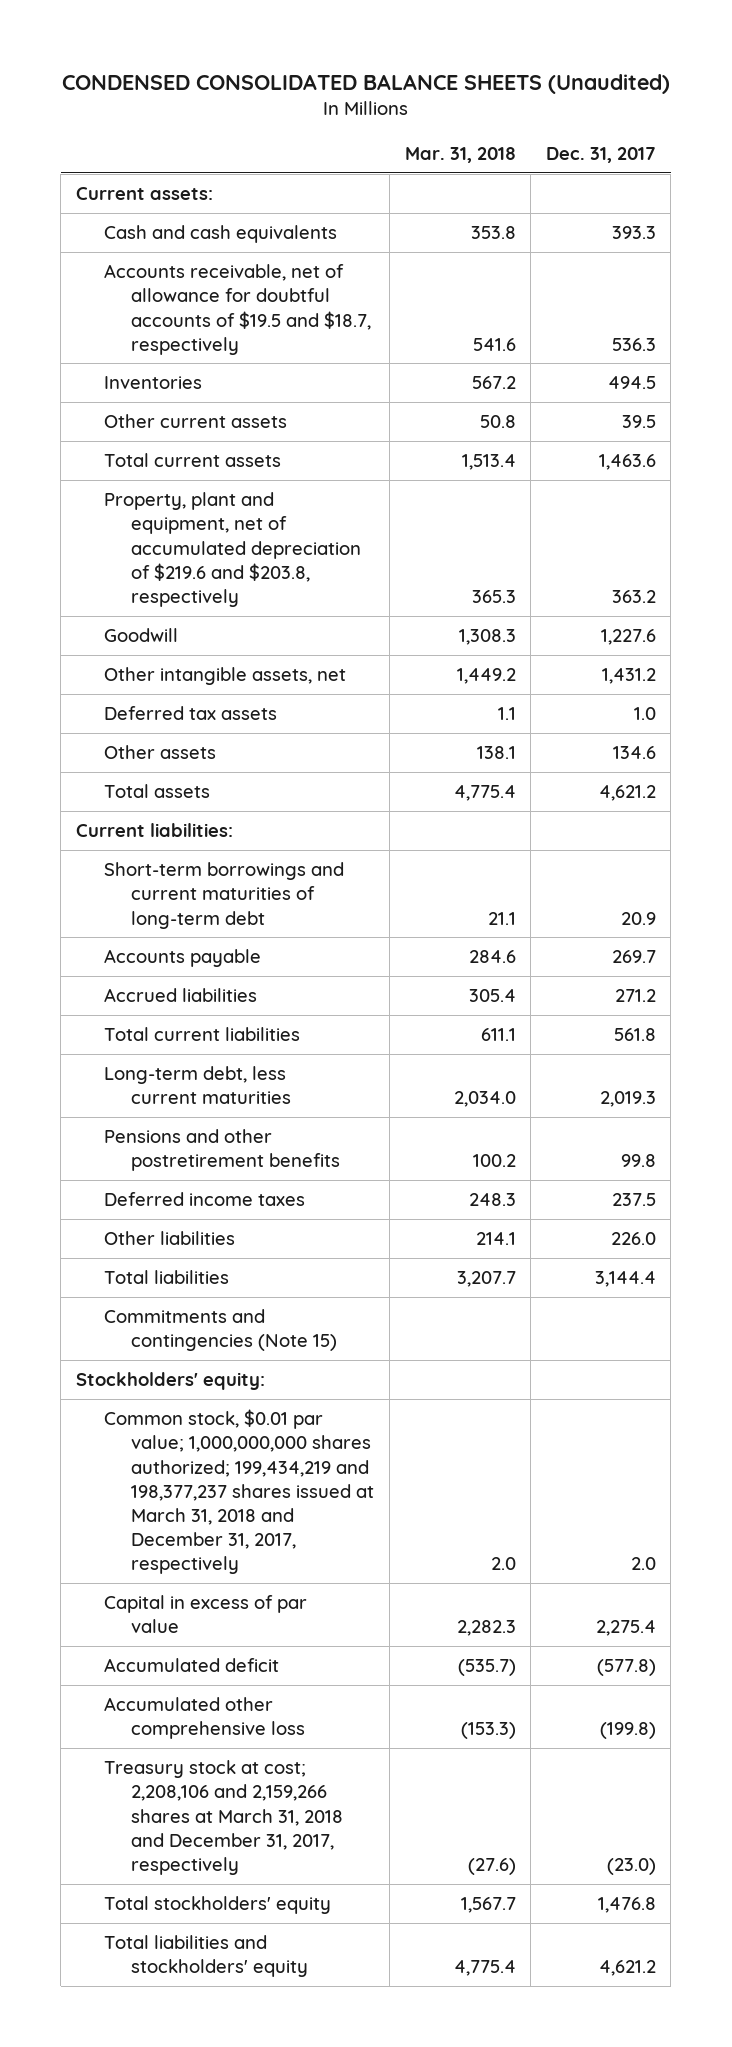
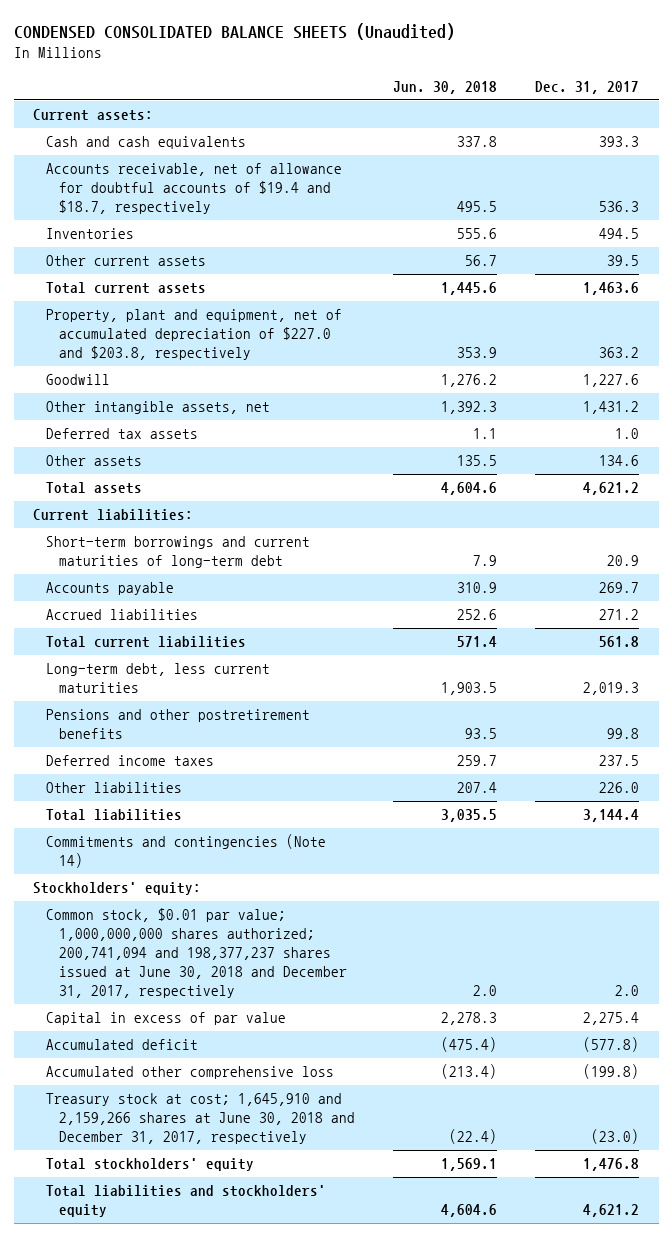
- | Mar. 31, 2018 | Dec. 31, 2017
+ | Jun. 30, 2018 | Dec. 31, 2017
- Accounts receivable, net of allowance for doubtful accounts of $19.5 and $18.7, respectively | 541.6 | 536.3
+ Accounts receivable, net of allowance for doubtful accounts of $19.4 and $18.7, respectively | 495.5 | 536.3
- Property, plant and equipment, net of accumulated depreciation of $219.6 and $203.8, respectively | 365.3 | 363.2
+ Property, plant and equipment, net of accumulated depreciation of $227.0 and $203.8, respectively | 353.9 | 363.2
- Commitments and contingencies (Note 15)
+ Commitments and contingencies (Note 14)
- Common stock, $0.01 par value; 1,000,000,000 shares authorized; 199,434,219 and 198,377,237 shares issued at March 31, 2018 and December 31, 2017, respectively | 2.0 | 2.0
+ Common stock, $0.01 par value; 1,000,000,000 shares authorized; 200,741,094 and 198,377,237 shares issued at June 30, 2018 and December 31, 2017, respectively | 2.0 | 2.0
- Treasury stock at cost; 2,208,106 and 2,159,266 shares at March 31, 2018 and December 31, 2017, respectively | (27.6) | (23.0)
+ Treasury stock at cost; 1,645,910 and 2,159,266 shares at June 30, 2018 and December 31, 2017, respectively | (22.4) | (23.0)

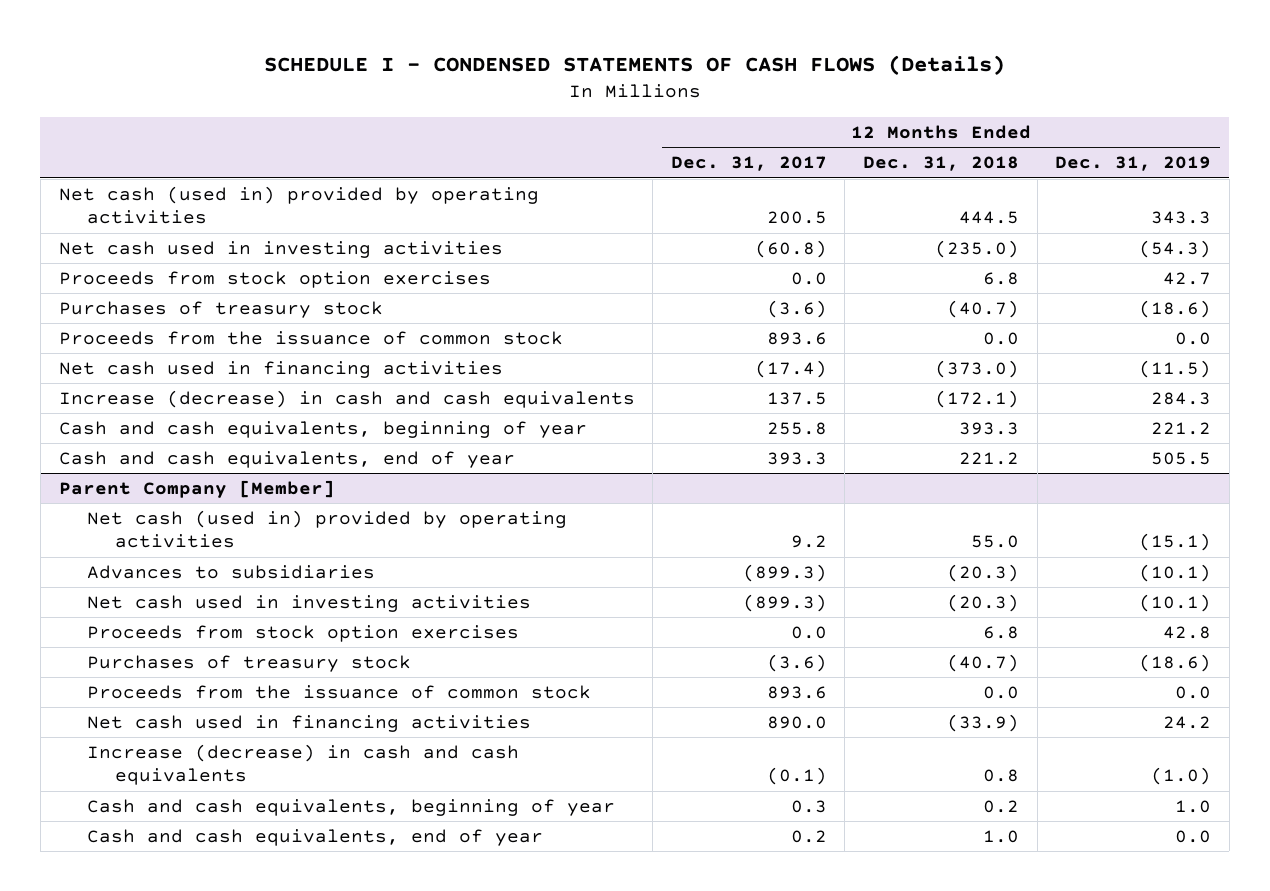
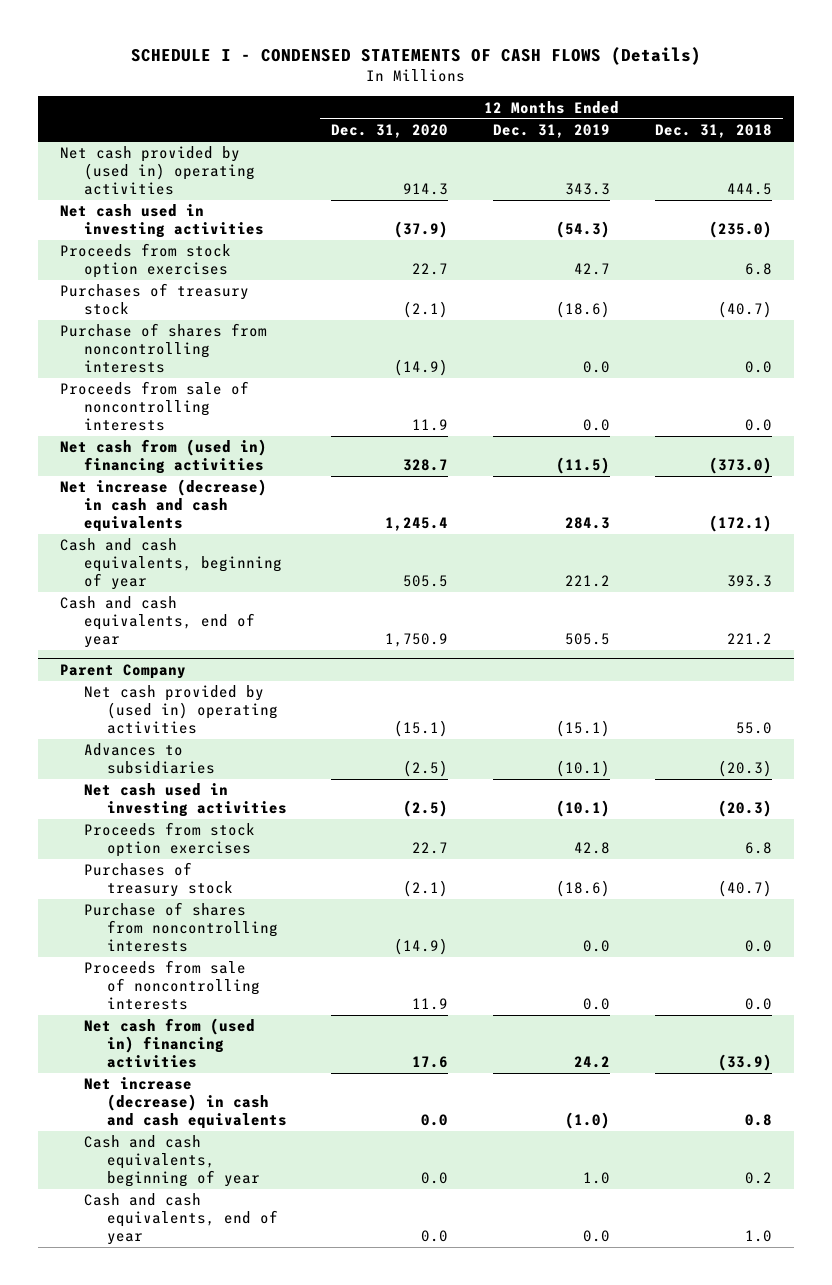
- | 12 Months Ended Dec. 31, 2017 | 12 Months Ended Dec. 31, 2018 | 12 Months Ended Dec. 31, 2019
+ | 12 Months Ended Dec. 31, 2020 | 12 Months Ended Dec. 31, 2019 | 12 Months Ended Dec. 31, 2018
- Net cash (used in) provided by operating activities | 200.5 | 444.5 | 343.3
+ Net cash provided by (used in) operating activities | 914.3 | 343.3 | 444.5
- Proceeds from the issuance of common stock | 893.6 | 0.0 | 0.0
- Net cash used in financing activities | (17.4) | (373.0) | (11.5)
- Increase (decrease) in cash and cash equivalents | 137.5 | (172.1) | 284.3
+ Purchase of shares from noncontrolling interests | (14.9) | 0.0 | 0.0
+ Proceeds from sale of noncontrolling interests | 11.9 | 0.0 | 0.0
+ Net cash from (used in) financing activities | 328.7 | (11.5) | (373.0)
+ Net increase (decrease) in cash and cash equivalents | 1,245.4 | 284.3 | (172.1)
- Parent Company [Member]
- Net cash (used in) provided by operating activities | 9.2 | 55.0 | (15.1)
+ Parent Company
+ Net cash provided by (used in) operating activities | (15.1) | (15.1) | 55.0
- Proceeds from the issuance of common stock | 893.6 | 0.0 | 0.0
- Net cash used in financing activities | 890.0 | (33.9) | 24.2
- Increase (decrease) in cash and cash equivalents | (0.1) | 0.8 | (1.0)
+ Purchase of shares from noncontrolling interests | (14.9) | 0.0 | 0.0
+ Proceeds from sale of noncontrolling interests | 11.9 | 0.0 | 0.0
+ Net cash from (used in) financing activities | 17.6 | 24.2 | (33.9)
+ Net increase (decrease) in cash and cash equivalents | 0.0 | (1.0) | 0.8

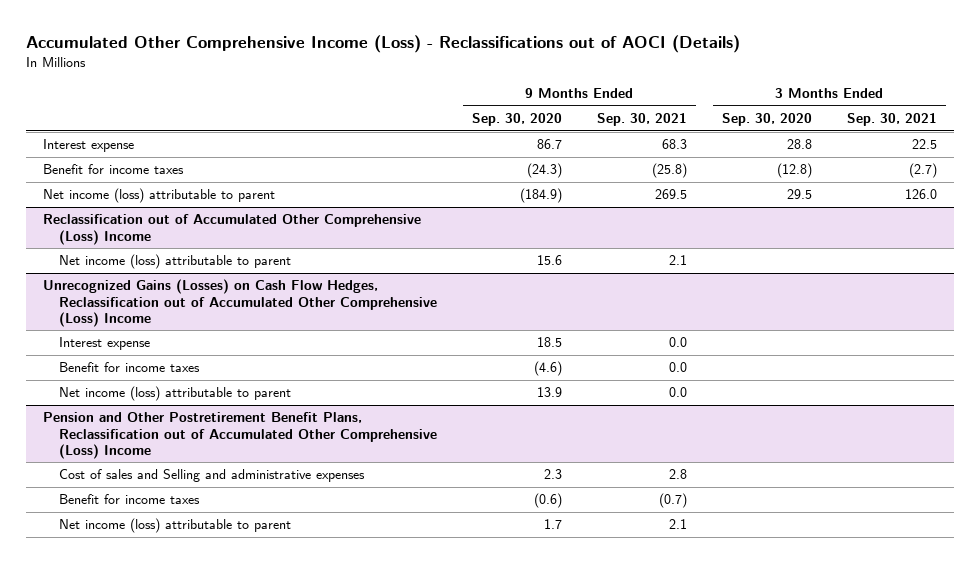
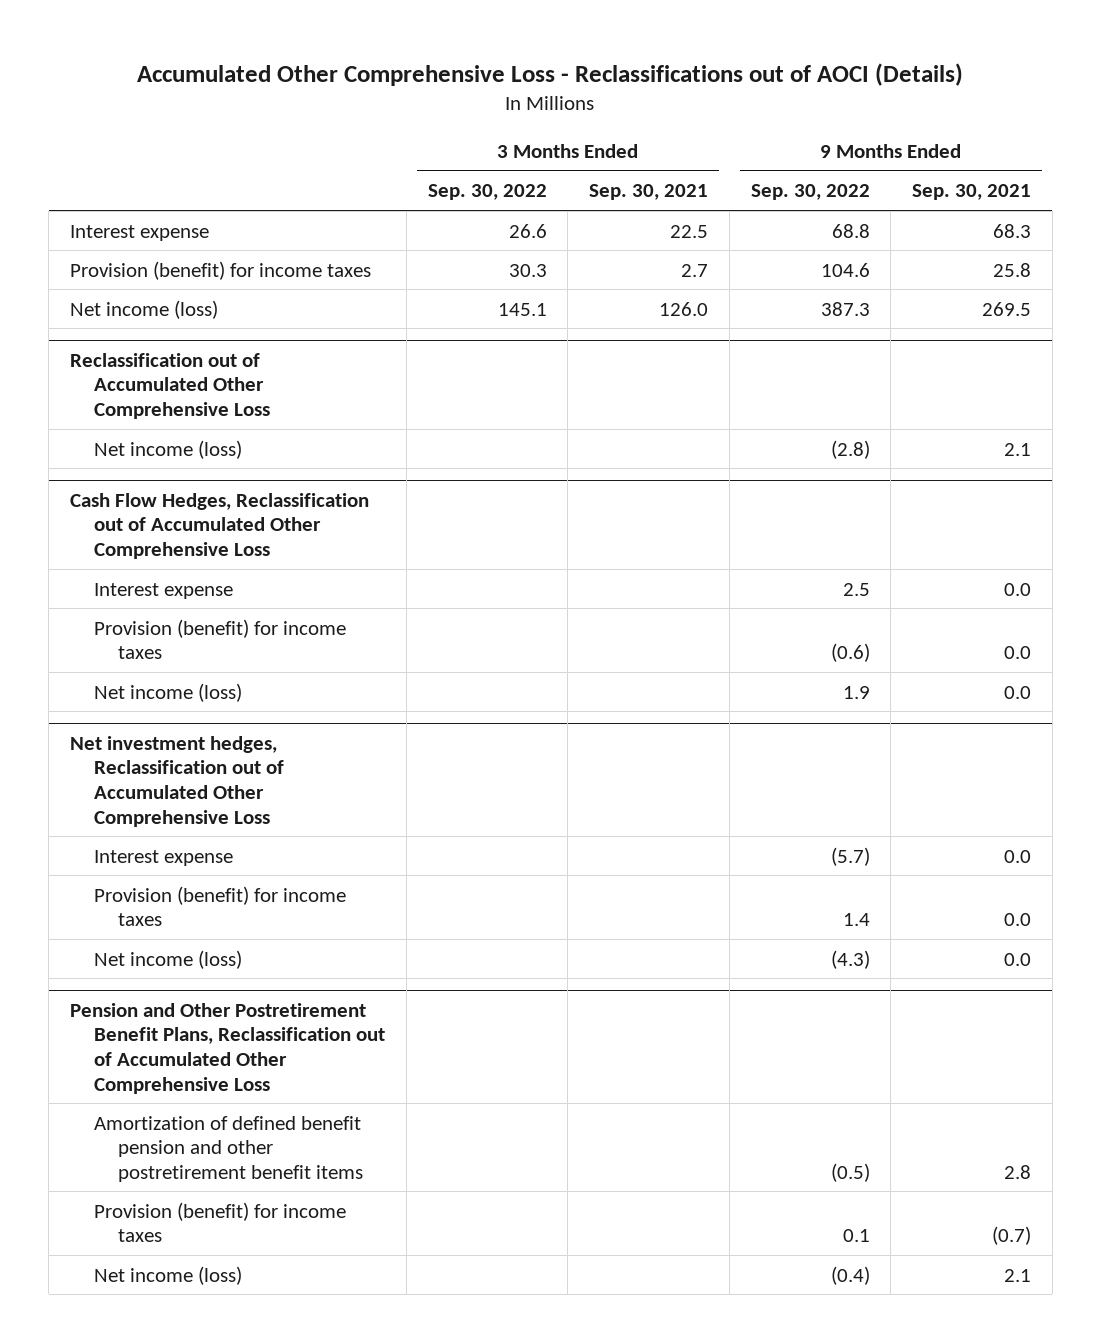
- Accumulated Other Comprehensive Income (Loss) - Reclassifications out of AOCI (Details)
+ Accumulated Other Comprehensive Loss - Reclassifications out of AOCI (Details)
- | 9 Months Ended Sep. 30, 2020 | 9 Months Ended Sep. 30, 2021 | 3 Months Ended Sep. 30, 2020 | 3 Months Ended Sep. 30, 2021
+ | 3 Months Ended Sep. 30, 2022 | 3 Months Ended Sep. 30, 2021 | 9 Months Ended Sep. 30, 2022 | 9 Months Ended Sep. 30, 2021
- Benefit for income taxes | (24.3) | (25.8) | (12.8) | (2.7)
- Net income (loss) attributable to parent | (184.9) | 269.5 | 29.5 | 126.0
- Reclassification out of Accumulated Other Comprehensive (Loss) Income
- Net income (loss) attributable to parent | 15.6 | 2.1 | |
- Unrecognized Gains (Losses) on Cash Flow Hedges, Reclassification out of Accumulated Other Comprehensive (Loss) Income
+ Provision (benefit) for income taxes | 30.3 | 2.7 | 104.6 | 25.8
+ Net income (loss) | 145.1 | 126.0 | 387.3 | 269.5
+ Reclassification out of Accumulated Other Comprehensive Loss
+ Net income (loss) | | | (2.8) | 2.1
+ Cash Flow Hedges, Reclassification out of Accumulated Other Comprehensive Loss
- Benefit for income taxes | (4.6) | 0.0 | |
- Net income (loss) attributable to parent | 13.9 | 0.0 | |
- Pension and Other Postretirement Benefit Plans, Reclassification out of Accumulated Other Comprehensive (Loss) Income
- Cost of sales and Selling and administrative expenses | 2.3 | 2.8 | |
- Benefit for income taxes | (0.6) | (0.7) | |
- Net income (loss) attributable to parent | 1.7 | 2.1 | |
+ Provision (benefit) for income taxes | | | (0.6) | 0.0
+ Net income (loss) | | | 1.9 | 0.0
+ Net investment hedges, Reclassification out of Accumulated Other Comprehensive Loss
+ Interest expense | | | (5.7) | 0.0
+ Provision (benefit) for income taxes | | | 1.4 | 0.0
+ Net income (loss) | | | (4.3) | 0.0
+ Pension and Other Postretirement Benefit Plans, Reclassification out of Accumulated Other Comprehensive Loss
+ Amortization of defined benefit pension and other postretirement benefit items | | | (0.5) | 2.8
+ Provision (benefit) for income taxes | | | 0.1 | (0.7)
+ Net income (loss) | | | (0.4) | 2.1

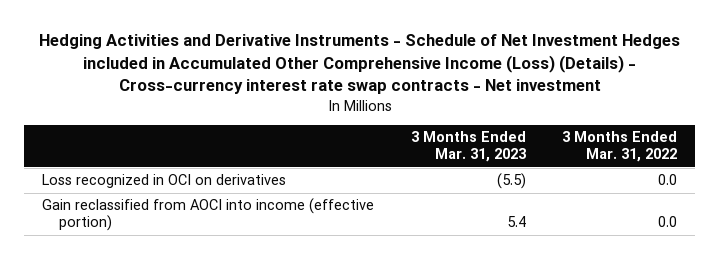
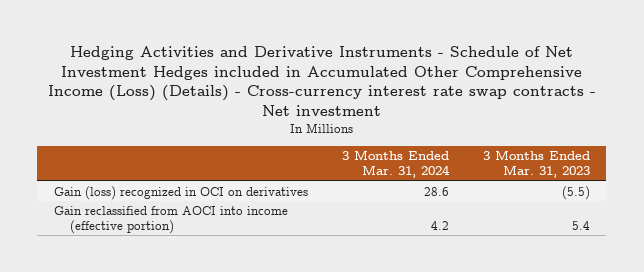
- | 3 Months Ended Mar. 31, 2023 | 3 Months Ended Mar. 31, 2022
+ | 3 Months Ended Mar. 31, 2024 | 3 Months Ended Mar. 31, 2023
- Loss recognized in OCI on derivatives | (5.5) | 0.0
+ Gain (loss) recognized in OCI on derivatives | 28.6 | (5.5)

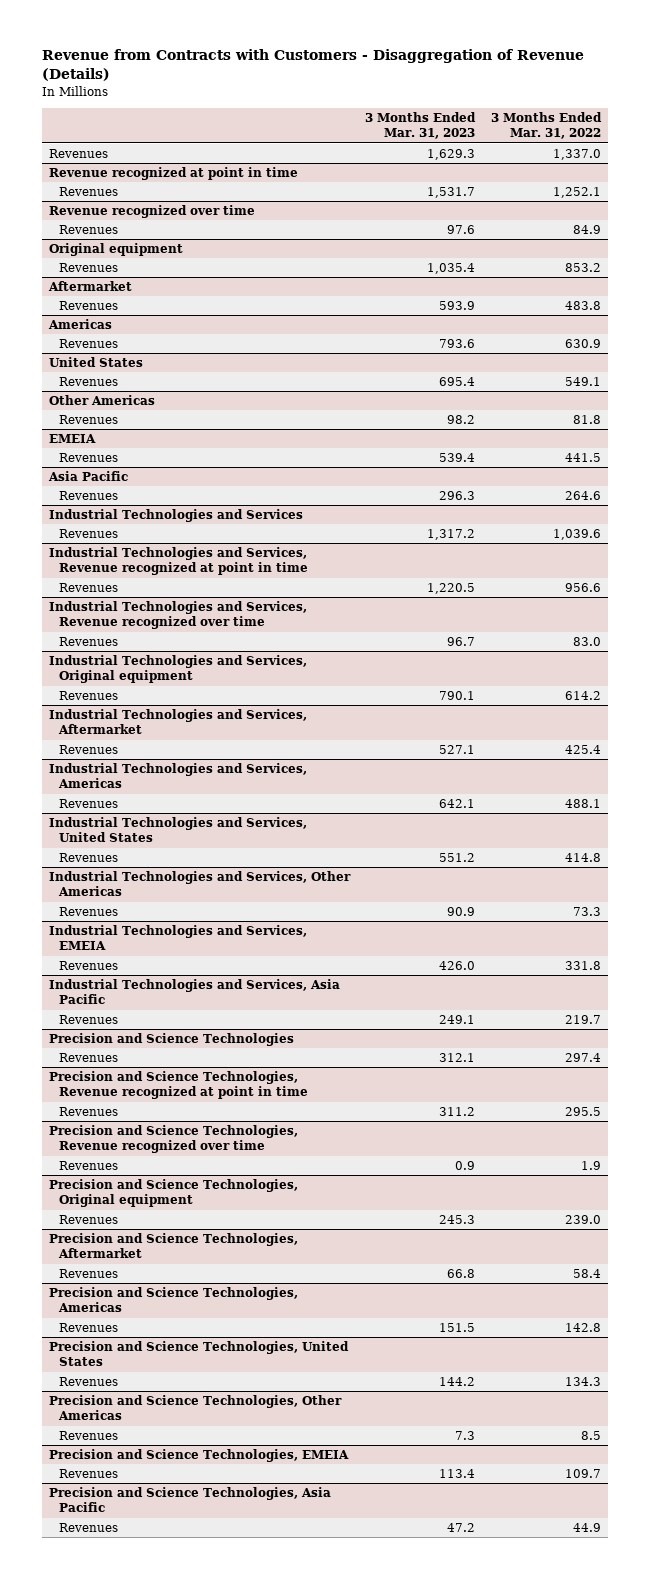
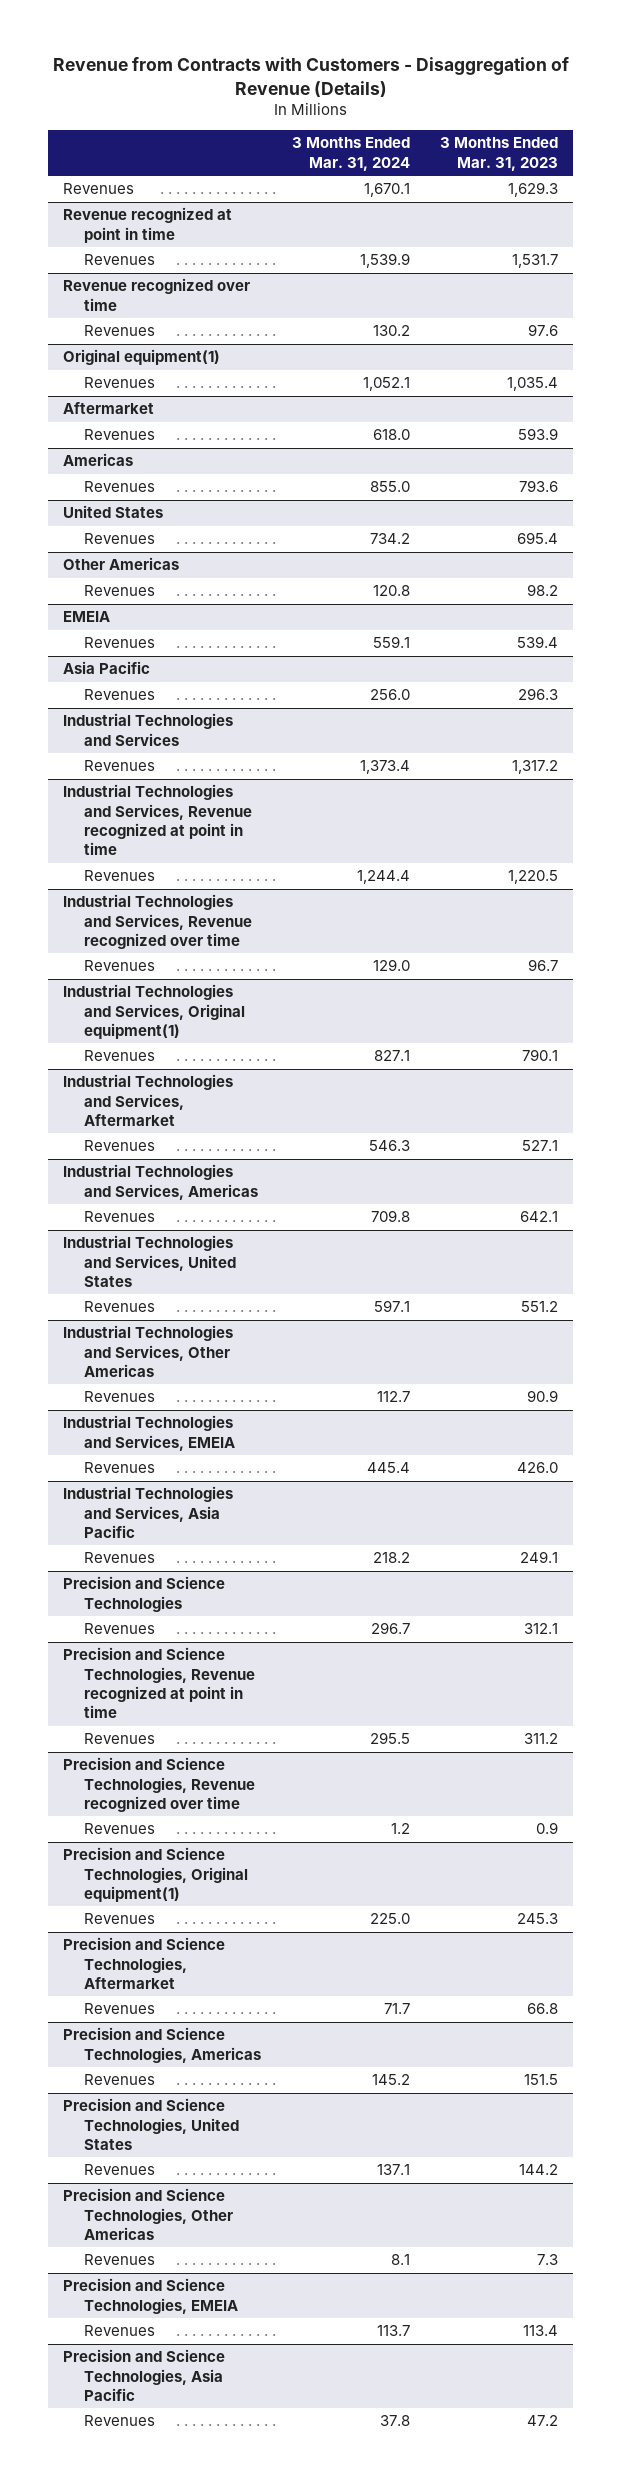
- | 3 Months Ended Mar. 31, 2023 | 3 Months Ended Mar. 31, 2022
+ | 3 Months Ended Mar. 31, 2024 | 3 Months Ended Mar. 31, 2023
- Original equipment
+ Original equipment(1)
- Industrial Technologies and Services, Original equipment
+ Industrial Technologies and Services, Original equipment(1)
- Precision and Science Technologies, Original equipment
+ Precision and Science Technologies, Original equipment(1)

